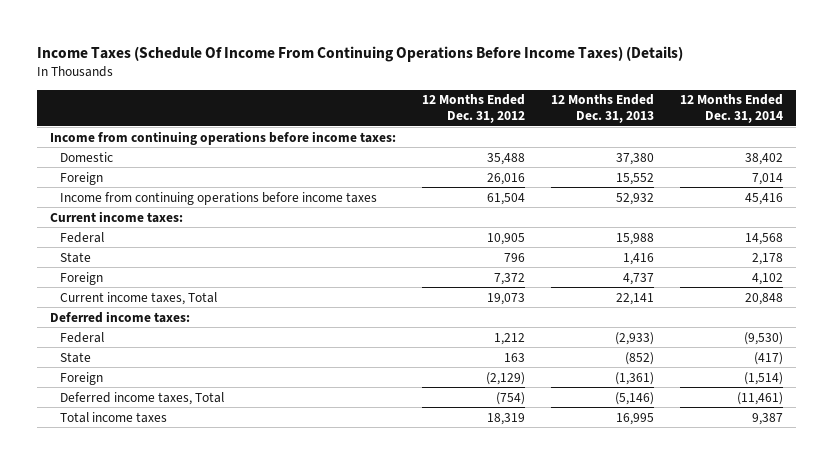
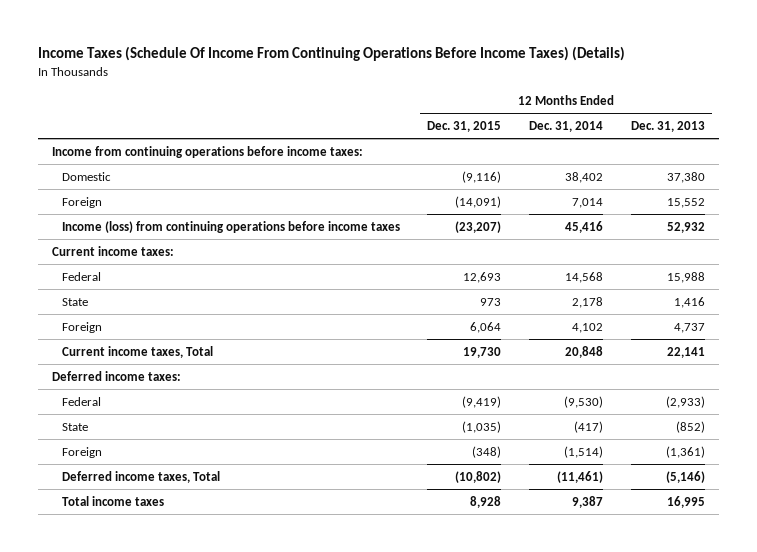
- | 12 Months Ended Dec. 31, 2012 | 12 Months Ended Dec. 31, 2013 | 12 Months Ended Dec. 31, 2014
+ | 12 Months Ended Dec. 31, 2015 | 12 Months Ended Dec. 31, 2014 | 12 Months Ended Dec. 31, 2013
- Income from continuing operations before income taxes | 61,504 | 52,932 | 45,416
+ Income (loss) from continuing operations before income taxes | (23,207) | 45,416 | 52,932

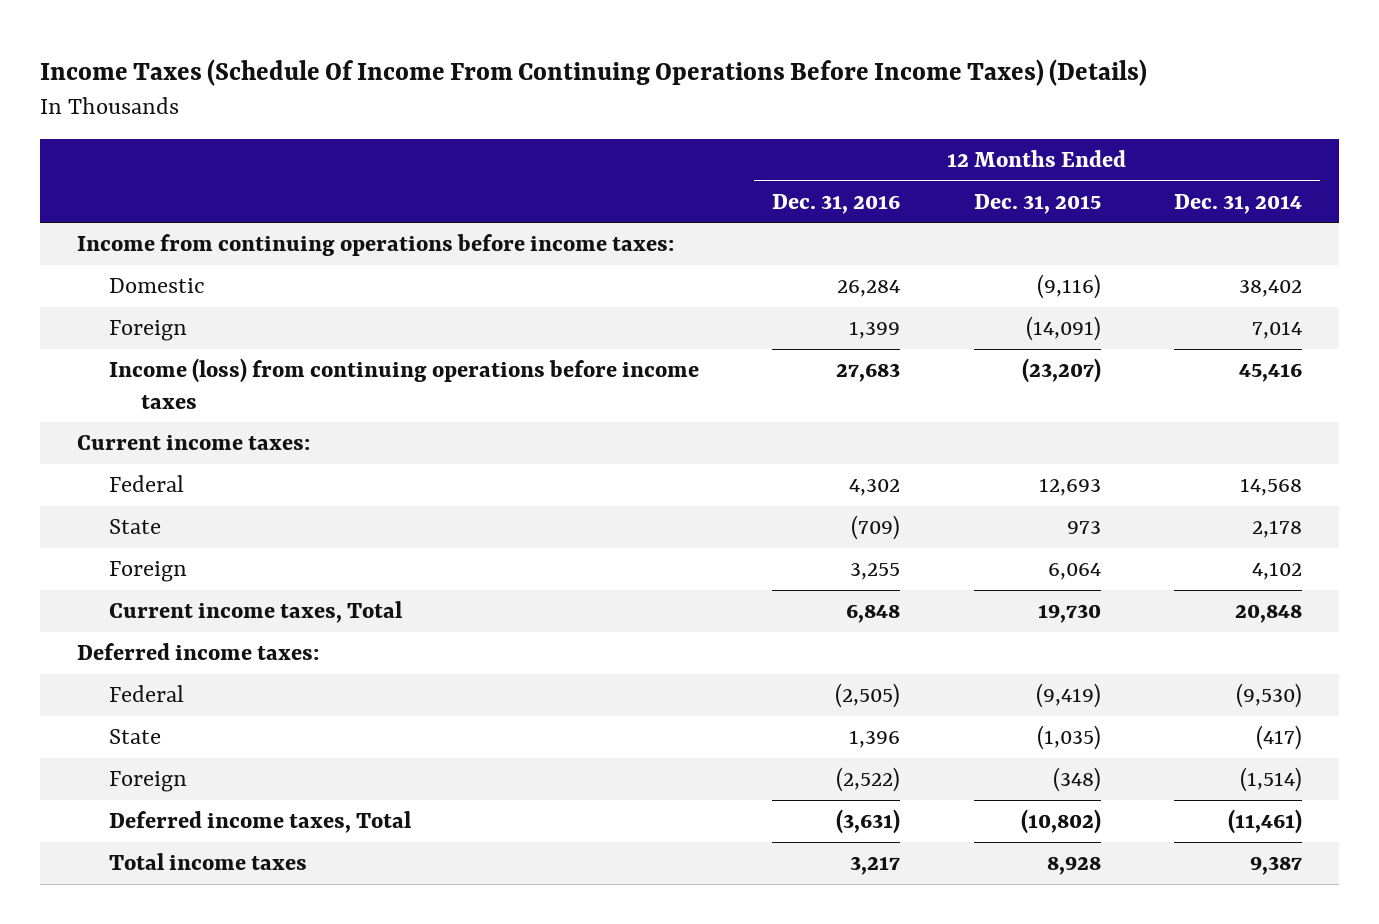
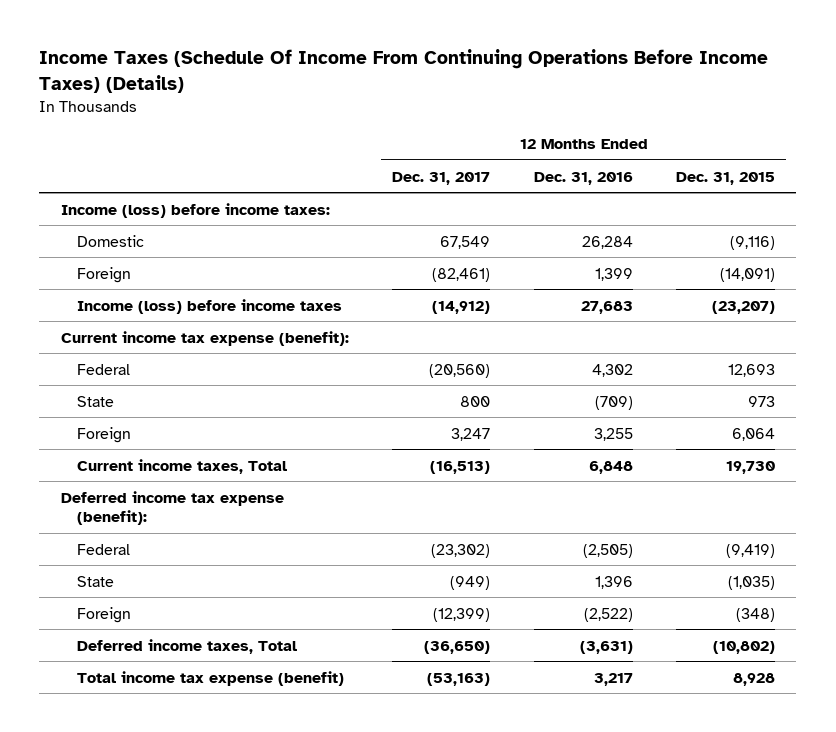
- | 12 Months Ended Dec. 31, 2016 | 12 Months Ended Dec. 31, 2015 | 12 Months Ended Dec. 31, 2014
+ | 12 Months Ended Dec. 31, 2017 | 12 Months Ended Dec. 31, 2016 | 12 Months Ended Dec. 31, 2015
- Income from continuing operations before income taxes:
+ Income (loss) before income taxes:
- Income (loss) from continuing operations before income taxes | 27,683 | (23,207) | 45,416
- Current income taxes:
+ Income (loss) before income taxes | (14,912) | 27,683 | (23,207)
+ Current income tax expense (benefit):
- Deferred income taxes:
+ Deferred income tax expense (benefit):
- Total income taxes | 3,217 | 8,928 | 9,387
+ Total income tax expense (benefit) | (53,163) | 3,217 | 8,928

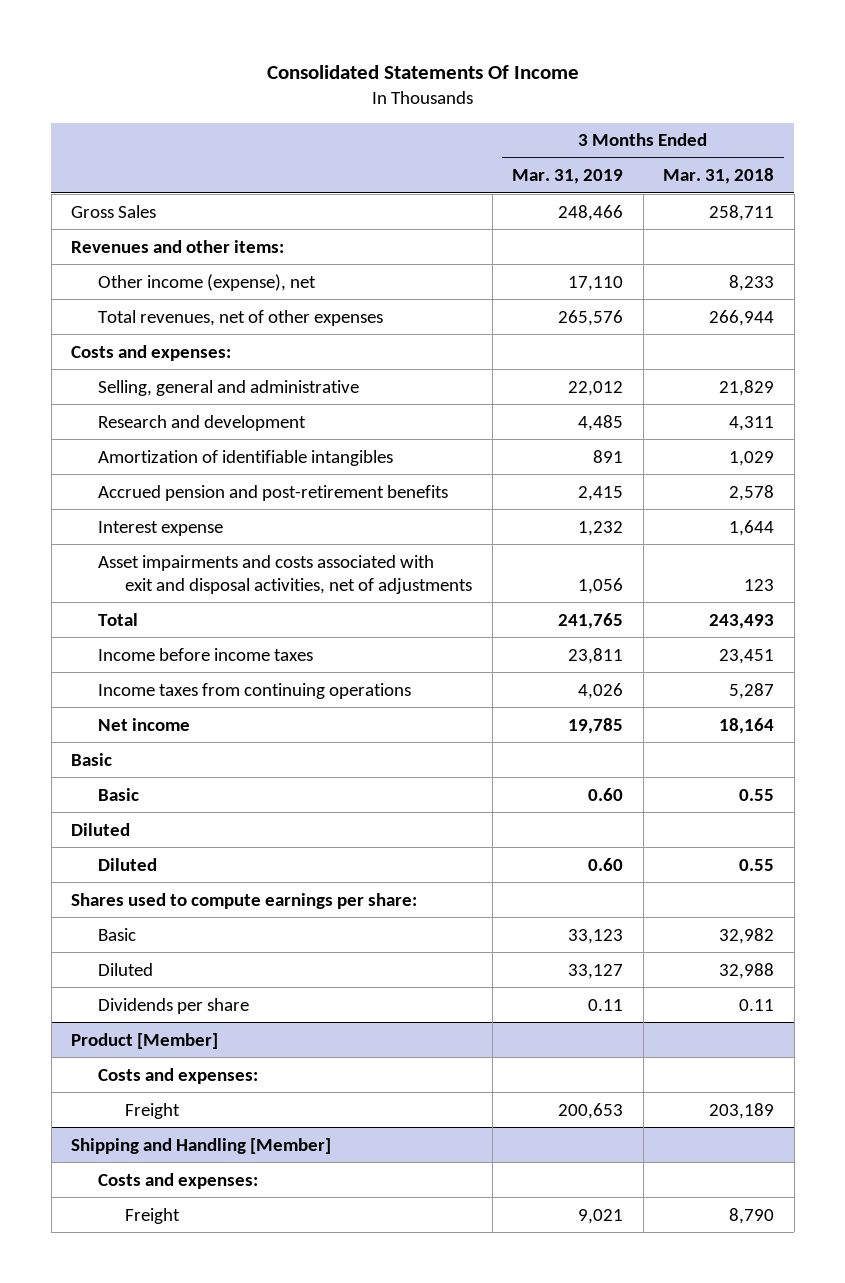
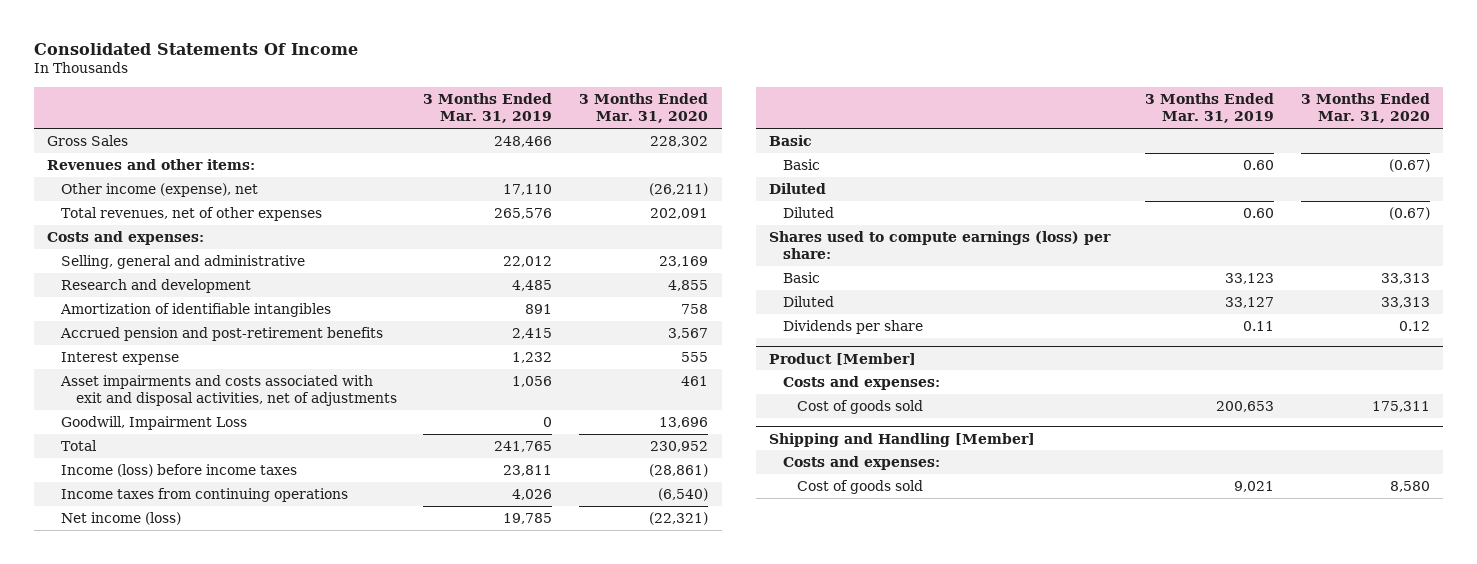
- | 3 Months Ended Mar. 31, 2019 | 3 Months Ended Mar. 31, 2018
+ | 3 Months Ended Mar. 31, 2019 | 3 Months Ended Mar. 31, 2020
+ Goodwill, Impairment Loss | 0 | 13,696
- Income before income taxes | 23,811 | 23,451
+ Income (loss) before income taxes | 23,811 | (28,861)
- Net income | 19,785 | 18,164
+ Net income (loss) | 19,785 | (22,321)
- Shares used to compute earnings per share:
+ Shares used to compute earnings (loss) per share:
@ Product [Member]
- Freight | 200,653 | 203,189
+ Cost of goods sold | 200,653 | 175,311
@ Shipping and Handling [Member]
- Freight | 9,021 | 8,790
+ Cost of goods sold | 9,021 | 8,580

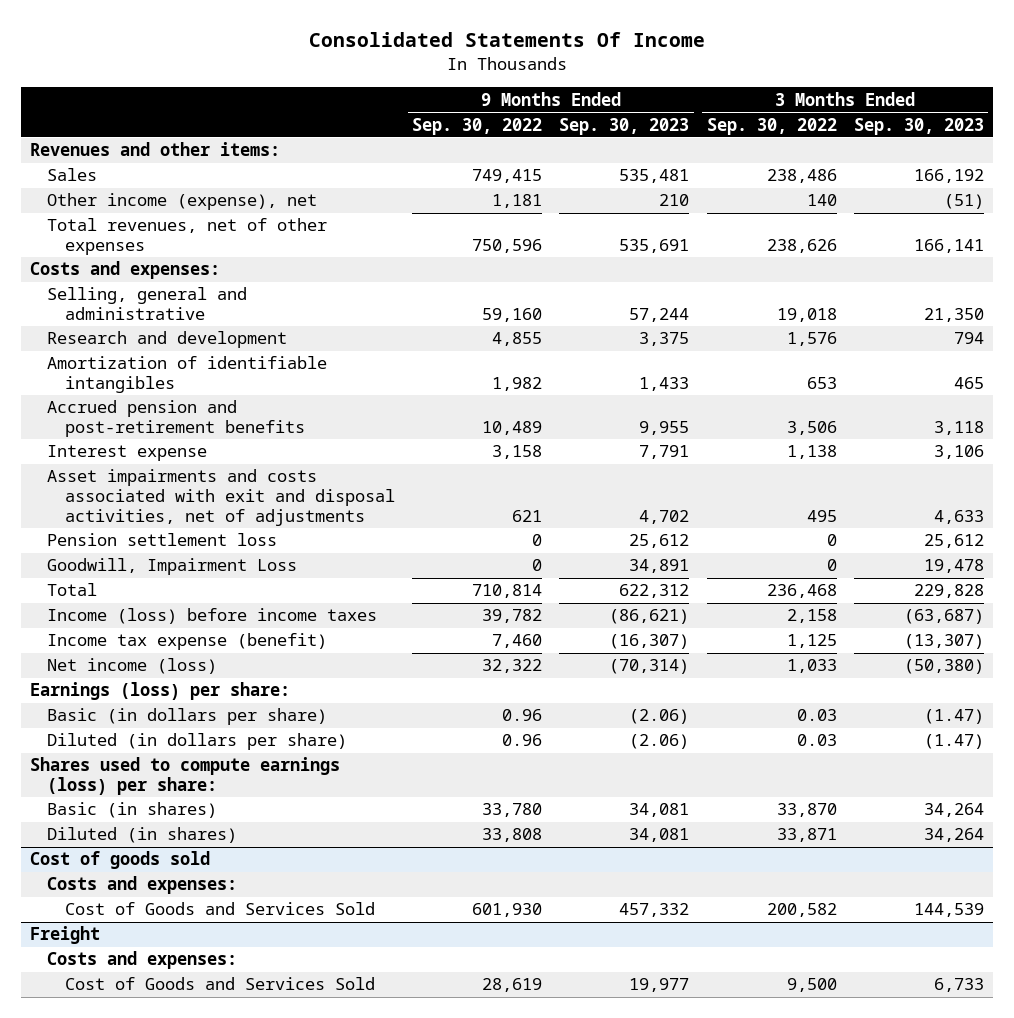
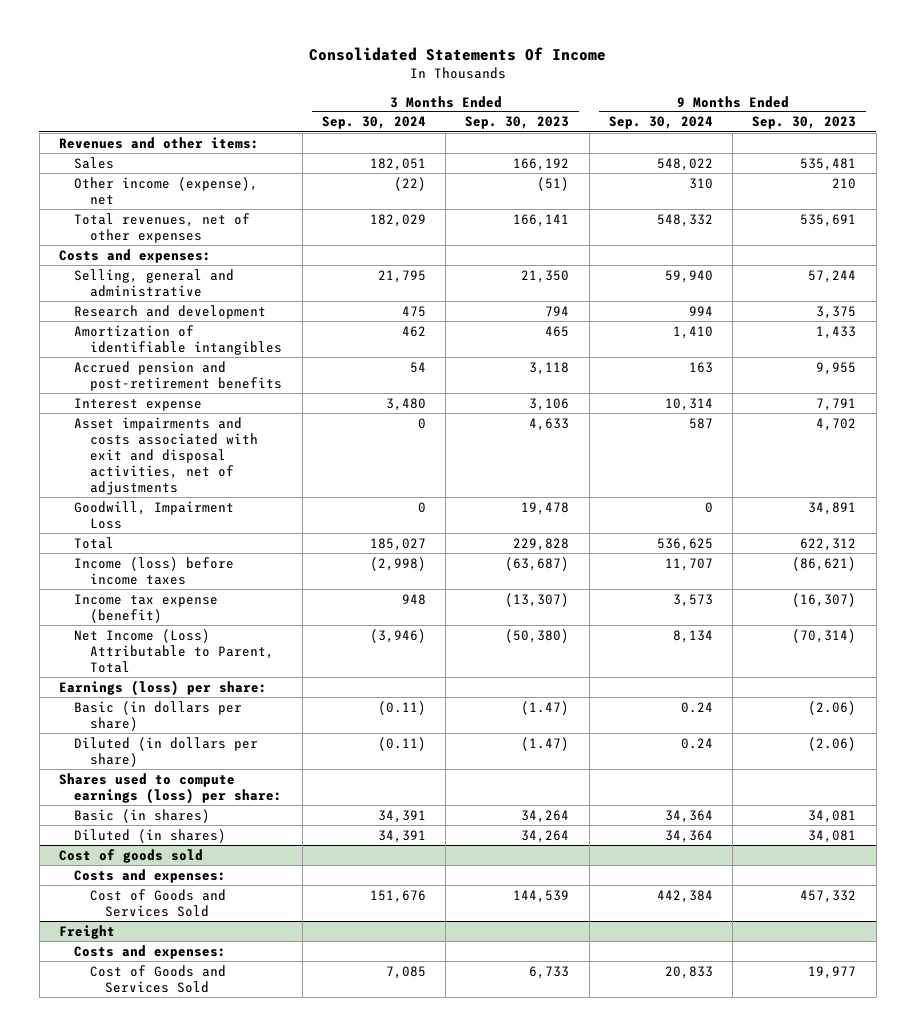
- | 9 Months Ended Sep. 30, 2022 | 9 Months Ended Sep. 30, 2023 | 3 Months Ended Sep. 30, 2022 | 3 Months Ended Sep. 30, 2023
+ | 3 Months Ended Sep. 30, 2024 | 3 Months Ended Sep. 30, 2023 | 9 Months Ended Sep. 30, 2024 | 9 Months Ended Sep. 30, 2023
- Pension settlement loss | 0 | 25,612 | 0 | 25,612
- Net income (loss) | 32,322 | (70,314) | 1,033 | (50,380)
+ Net Income (Loss) Attributable to Parent, Total | (3,946) | (50,380) | 8,134 | (70,314)

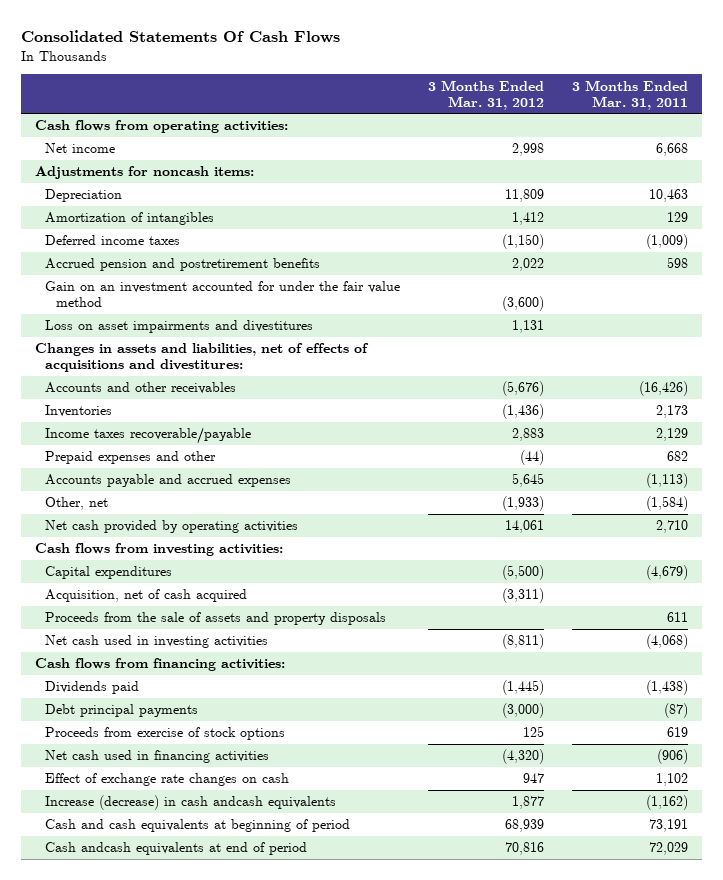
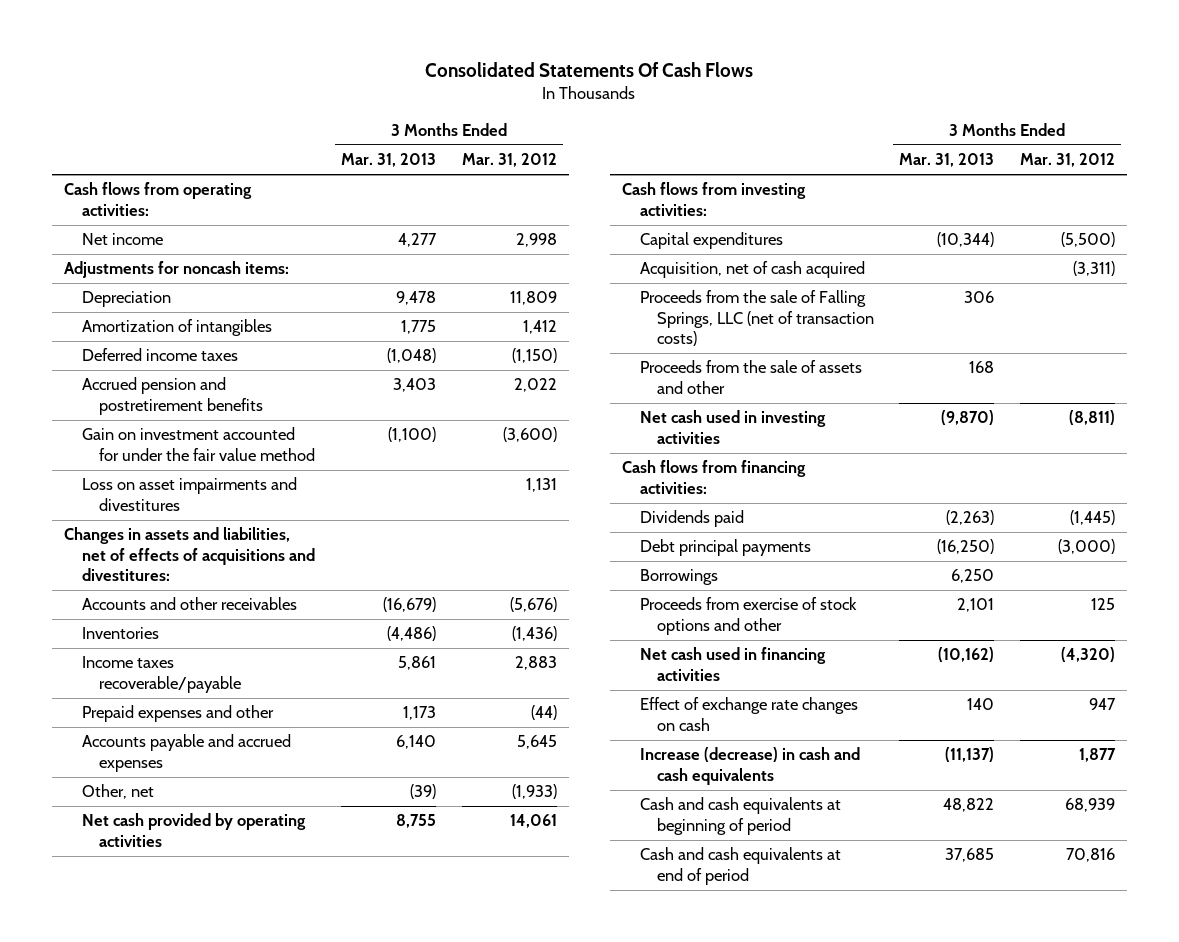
- | 3 Months Ended Mar. 31, 2012 | 3 Months Ended Mar. 31, 2011
+ | 3 Months Ended Mar. 31, 2013 | 3 Months Ended Mar. 31, 2012
- Gain on an investment accounted for under the fair value method | (3,600) |
+ Gain on investment accounted for under the fair value method | (1,100) | (3,600)
- Proceeds from the sale of assets and property disposals | | 611
+ Proceeds from the sale of Falling Springs, LLC (net of transaction costs) | 306 |
+ Proceeds from the sale of assets and other | 168 |
- Proceeds from exercise of stock options | 125 | 619
+ Borrowings | 6,250 |
+ Proceeds from exercise of stock options and other | 2,101 | 125
- Increase (decrease) in cash andcash equivalents | 1,877 | (1,162)
+ Increase (decrease) in cash and cash equivalents | (11,137) | 1,877
- Cash andcash equivalents at end of period | 70,816 | 72,029
+ Cash and cash equivalents at end of period | 37,685 | 70,816

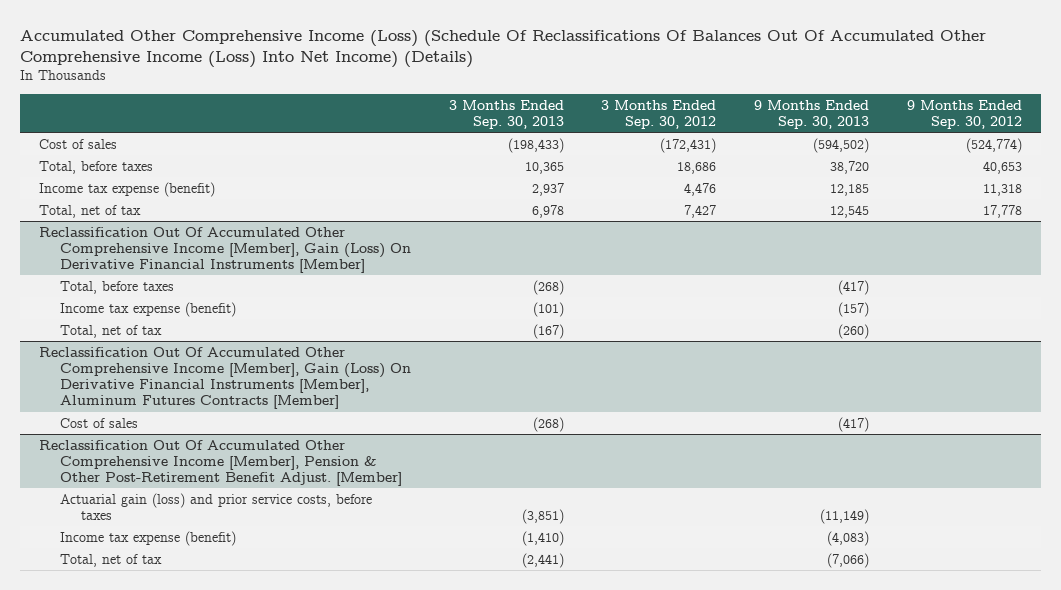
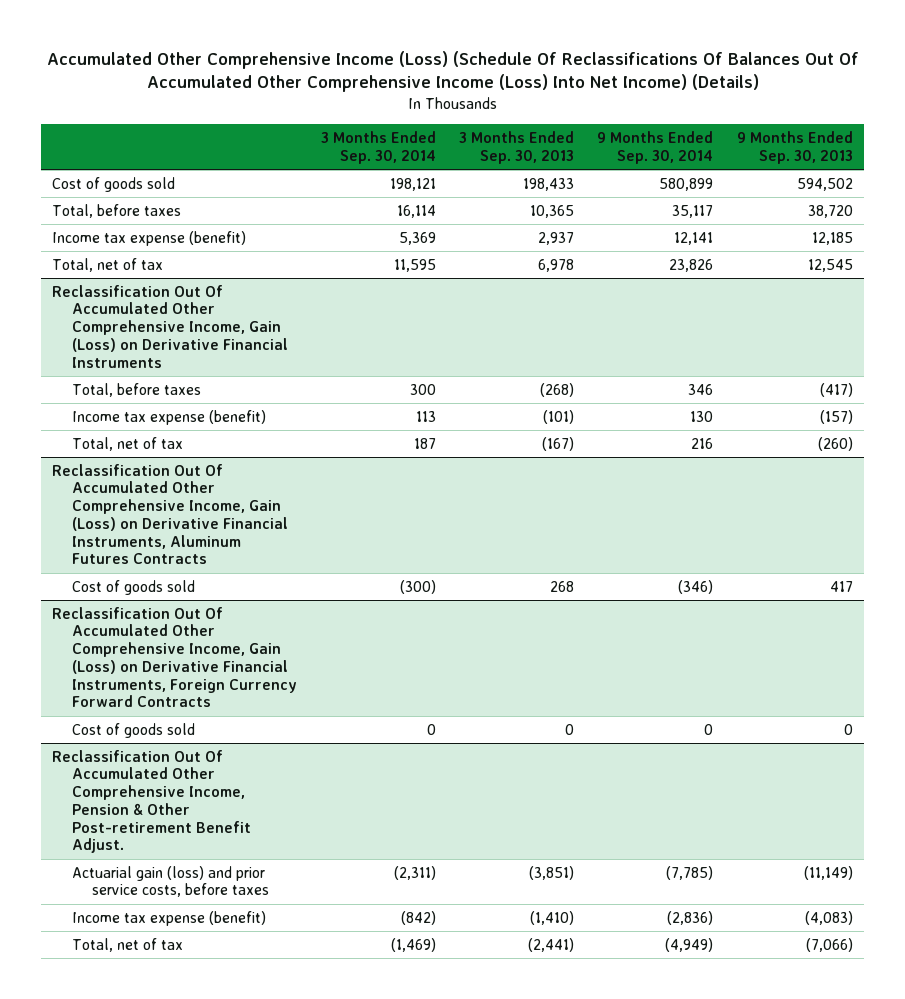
- | 3 Months Ended Sep. 30, 2013 | 3 Months Ended Sep. 30, 2012 | 9 Months Ended Sep. 30, 2013 | 9 Months Ended Sep. 30, 2012
+ | 3 Months Ended Sep. 30, 2014 | 3 Months Ended Sep. 30, 2013 | 9 Months Ended Sep. 30, 2014 | 9 Months Ended Sep. 30, 2013
- Cost of sales | (198,433) | (172,431) | (594,502) | (524,774)
+ Cost of goods sold | 198,121 | 198,433 | 580,899 | 594,502
- Reclassification Out Of Accumulated Other Comprehensive Income [Member], Gain (Loss) On Derivative Financial Instruments [Member]
+ Reclassification Out Of Accumulated Other Comprehensive Income, Gain (Loss) on Derivative Financial Instruments
- Reclassification Out Of Accumulated Other Comprehensive Income [Member], Gain (Loss) On Derivative Financial Instruments [Member], Aluminum Futures Contracts [Member]
- Cost of sales | (268) | | (417) |
- Reclassification Out Of Accumulated Other Comprehensive Income [Member], Pension & Other Post-Retirement Benefit Adjust. [Member]
+ Reclassification Out Of Accumulated Other Comprehensive Income, Gain (Loss) on Derivative Financial Instruments, Aluminum Futures Contracts
+ Cost of goods sold | (300) | 268 | (346) | 417
+ Reclassification Out Of Accumulated Other Comprehensive Income, Gain (Loss) on Derivative Financial Instruments, Foreign Currency Forward Contracts
+ Cost of goods sold | 0 | 0 | 0 | 0
+ Reclassification Out Of Accumulated Other Comprehensive Income, Pension & Other Post-retirement Benefit Adjust.

